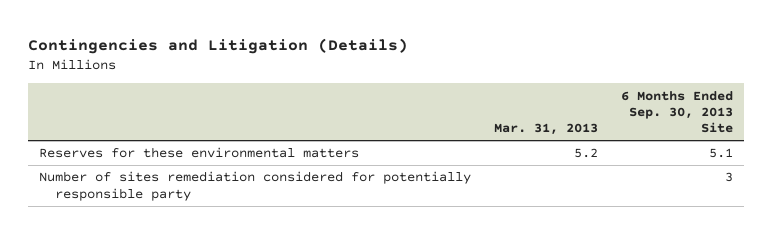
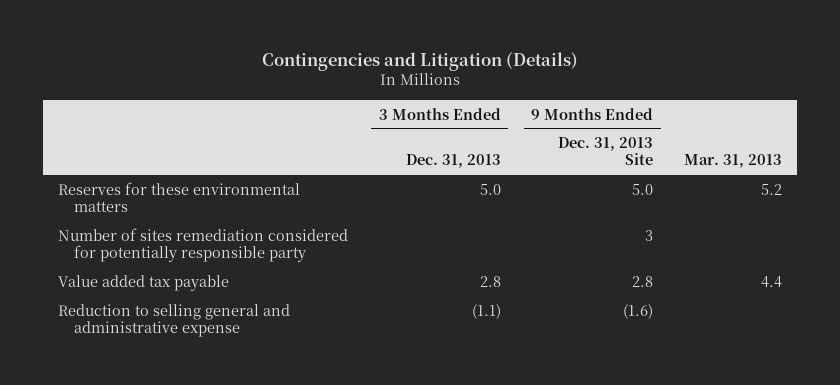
- | Mar. 31, 2013 | 6 Months Ended Sep. 30, 2013 Site
+ | 3 Months Ended Dec. 31, 2013 | 9 Months Ended Dec. 31, 2013 Site | Mar. 31, 2013
+ Value added tax payable | 2.8 | 2.8 | 4.4
+ Reduction to selling general and administrative expense | (1.1) | (1.6) |

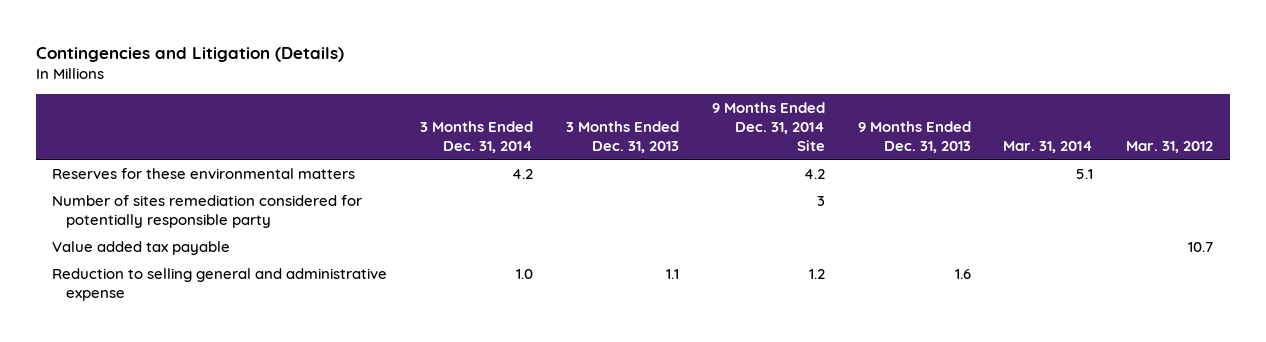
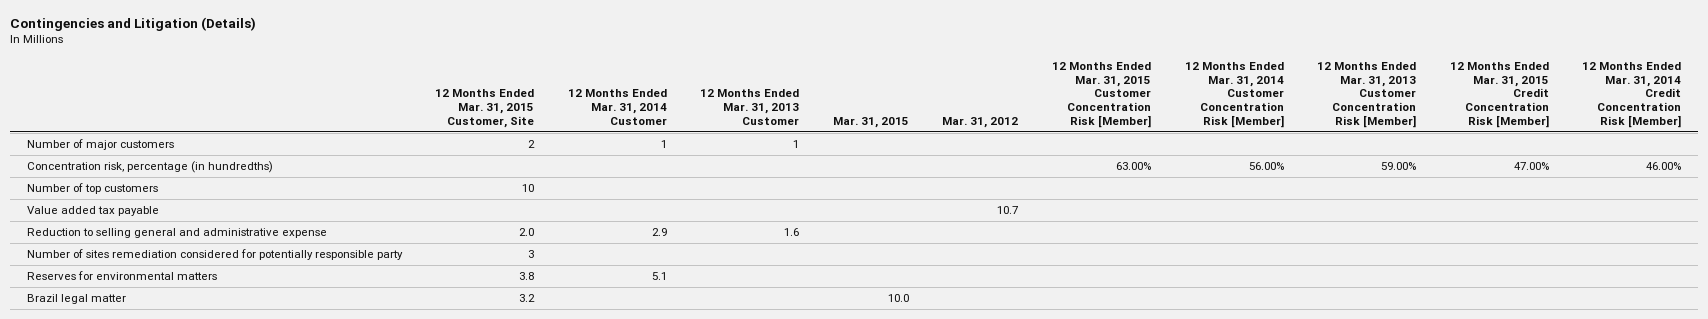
- | 3 Months Ended Dec. 31, 2014 | 3 Months Ended Dec. 31, 2013 | 9 Months Ended Dec. 31, 2014 Site | 9 Months Ended Dec. 31, 2013 | Mar. 31, 2014 | Mar. 31, 2012
+ | 12 Months Ended Mar. 31, 2015 Customer, Site | 12 Months Ended Mar. 31, 2014 Customer | 12 Months Ended Mar. 31, 2013 Customer | Mar. 31, 2015 | Mar. 31, 2012 | 12 Months Ended Mar. 31, 2015 Customer Concentration Risk [Member] | 12 Months Ended Mar. 31, 2014 Customer Concentration Risk [Member] | 12 Months Ended Mar. 31, 2013 Customer Concentration Risk [Member] | 12 Months Ended Mar. 31, 2015 Credit Concentration Risk [Member] | 12 Months Ended Mar. 31, 2014 Credit Concentration Risk [Member]
- Reserves for these environmental matters | 4.2 | | 4.2 | | 5.1 |
+ Number of major customers | 2 | 1 | 1 | | | | | | |
+ Concentration risk, percentage (in hundredths) | | | | | | 63.00% | 56.00% | 59.00% | 47.00% | 46.00%
+ Number of top customers | 10 | | | | | | | | |
moved down: Number of sites remediation considered for potentially responsible party | 3 | | | | | | | | |
+ Reserves for environmental matters | 3.8 | 5.1 | | | | | | | |
+ Brazil legal matter | 3.2 | | | 10.0 | | | | | |

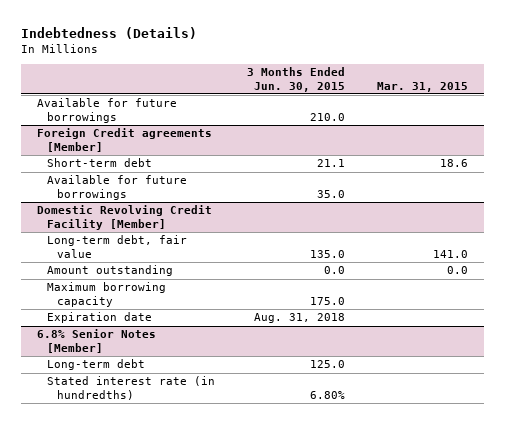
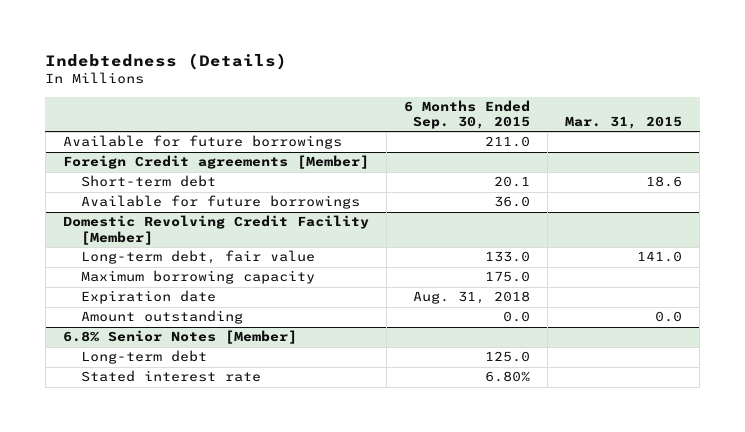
- | 3 Months Ended Jun. 30, 2015 | Mar. 31, 2015
+ | 6 Months Ended Sep. 30, 2015 | Mar. 31, 2015
@ Domestic Revolving Credit Facility [Member]
moved down: Amount outstanding | 0.0 | 0.0
@ 6.8% Senior Notes [Member]
- Stated interest rate (in hundredths) | 6.80% |
+ Stated interest rate | 6.80% |

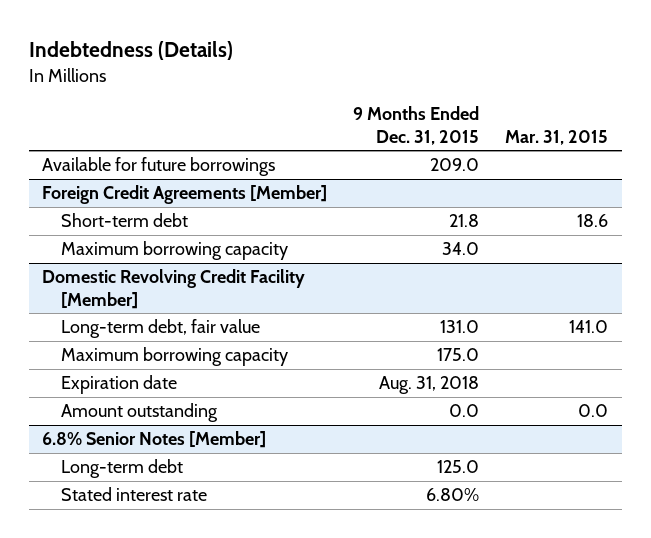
- | 6 Months Ended Sep. 30, 2015 | Mar. 31, 2015
+ | 9 Months Ended Dec. 31, 2015 | Mar. 31, 2015
- Foreign Credit agreements [Member]
+ Foreign Credit Agreements [Member]
- Available for future borrowings | 36.0 |
+ Maximum borrowing capacity | 34.0 |

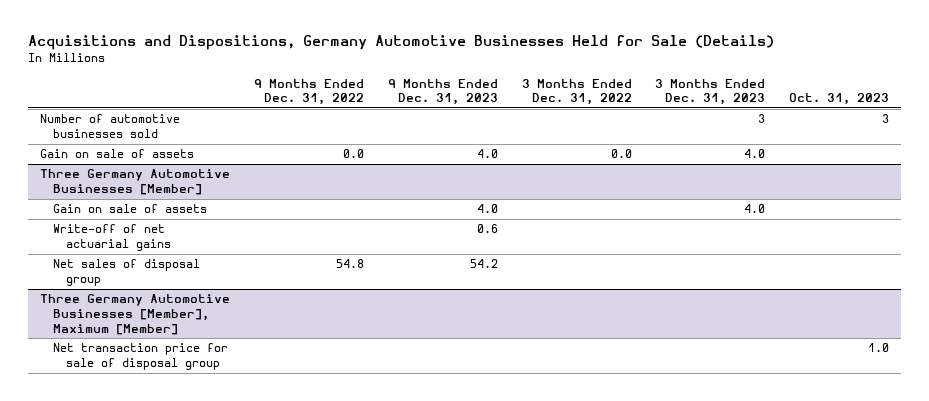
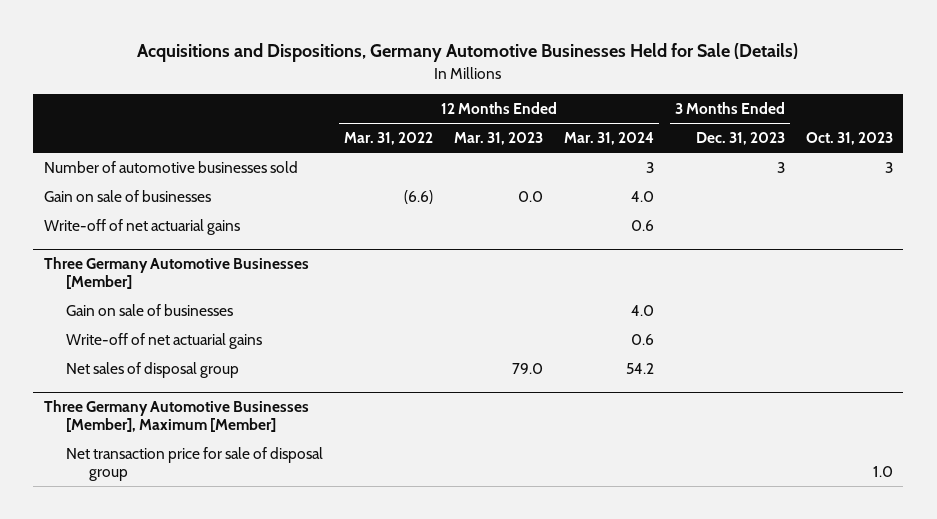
- | 9 Months Ended Dec. 31, 2022 | 9 Months Ended Dec. 31, 2023 | 3 Months Ended Dec. 31, 2022 | 3 Months Ended Dec. 31, 2023 | Oct. 31, 2023
+ | 12 Months Ended Mar. 31, 2022 | 12 Months Ended Mar. 31, 2023 | 12 Months Ended Mar. 31, 2024 | 3 Months Ended Dec. 31, 2023 | Oct. 31, 2023
- Gain on sale of assets | 0.0 | 4.0 | 0.0 | 4.0 |
+ Gain on sale of businesses | (6.6) | 0.0 | 4.0 | |
+ Write-off of net actuarial gains | | | 0.6 | |
@ Three Germany Automotive Businesses [Member]
- Gain on sale of assets | | 4.0 | | 4.0 |
+ Gain on sale of businesses | | | 4.0 | |

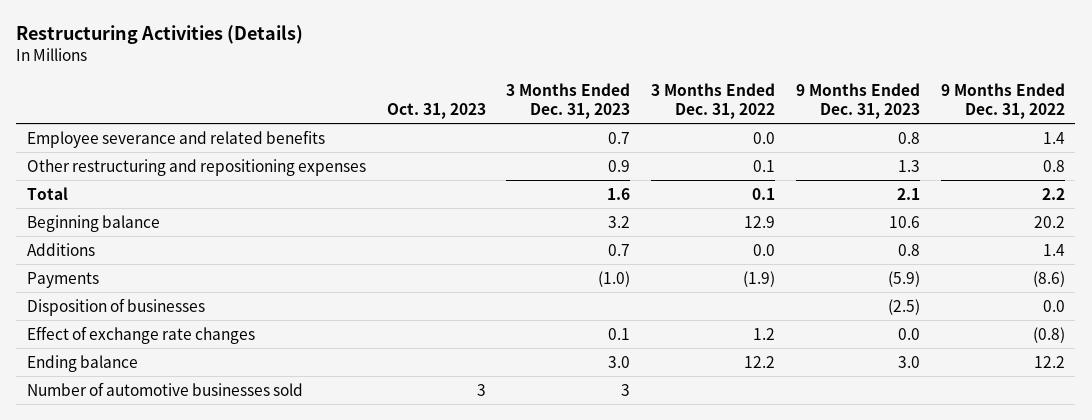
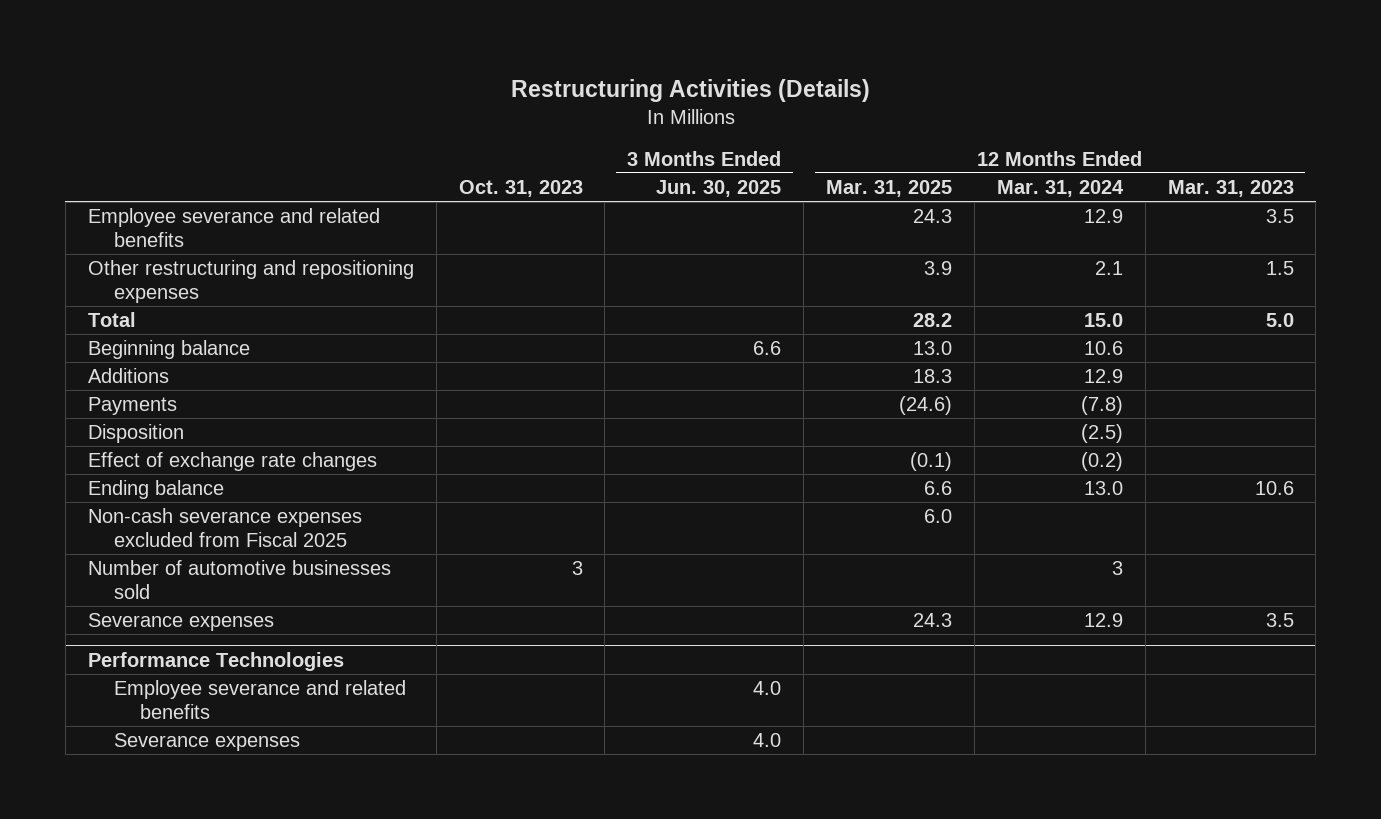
- | Oct. 31, 2023 | 3 Months Ended Dec. 31, 2023 | 3 Months Ended Dec. 31, 2022 | 9 Months Ended Dec. 31, 2023 | 9 Months Ended Dec. 31, 2022
+ | Oct. 31, 2023 | 3 Months Ended Jun. 30, 2025 | 12 Months Ended Mar. 31, 2025 | 12 Months Ended Mar. 31, 2024 | 12 Months Ended Mar. 31, 2023
- Disposition of businesses | | | | (2.5) | 0.0
+ Disposition | | | | (2.5) |
+ Non-cash severance expenses excluded from Fiscal 2025 | | | 6.0 | |
+ Severance expenses | | | 24.3 | 12.9 | 3.5
+ Performance Technologies
+ Employee severance and related benefits | | 4.0 | | |
+ Severance expenses | | 4.0 | | |

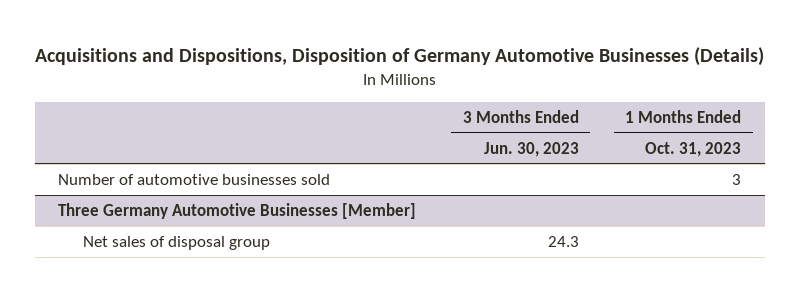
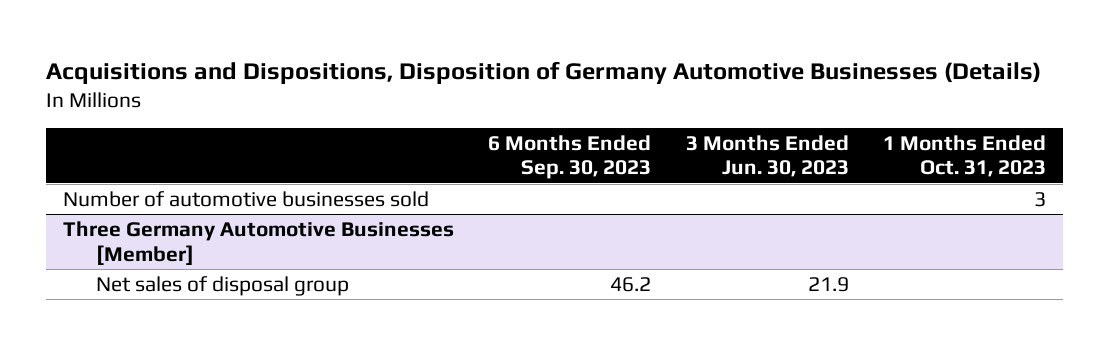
- | 3 Months Ended Jun. 30, 2023 | 1 Months Ended Oct. 31, 2023
+ | 6 Months Ended Sep. 30, 2023 | 3 Months Ended Jun. 30, 2023 | 1 Months Ended Oct. 31, 2023
@ Three Germany Automotive Businesses [Member]
- Net sales of disposal group | 24.3 |
+ Net sales of disposal group | 46.2 | 21.9 |

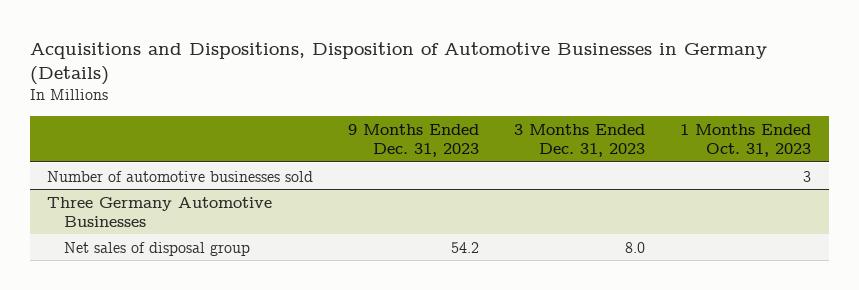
- Acquisitions and Dispositions, Disposition of Germany Automotive Businesses (Details)
+ Acquisitions and Dispositions, Disposition of Automotive Businesses in Germany (Details)
- | 6 Months Ended Sep. 30, 2023 | 3 Months Ended Jun. 30, 2023 | 1 Months Ended Oct. 31, 2023
+ | 9 Months Ended Dec. 31, 2023 | 3 Months Ended Dec. 31, 2023 | 1 Months Ended Oct. 31, 2023
- Three Germany Automotive Businesses [Member]
+ Three Germany Automotive Businesses

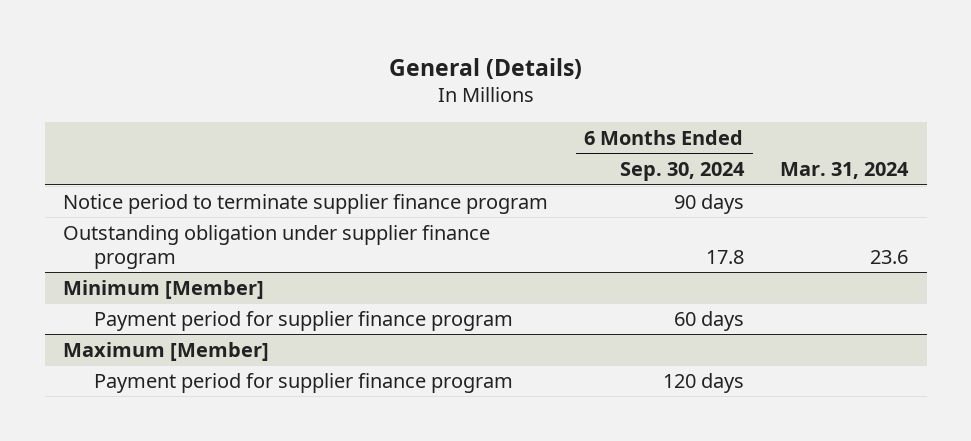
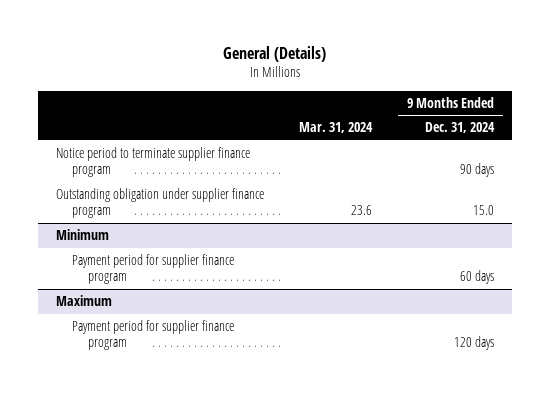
- | 6 Months Ended Sep. 30, 2024 | Mar. 31, 2024
+ | Mar. 31, 2024 | 9 Months Ended Dec. 31, 2024
- Minimum [Member]
+ Minimum
- Maximum [Member]
+ Maximum

